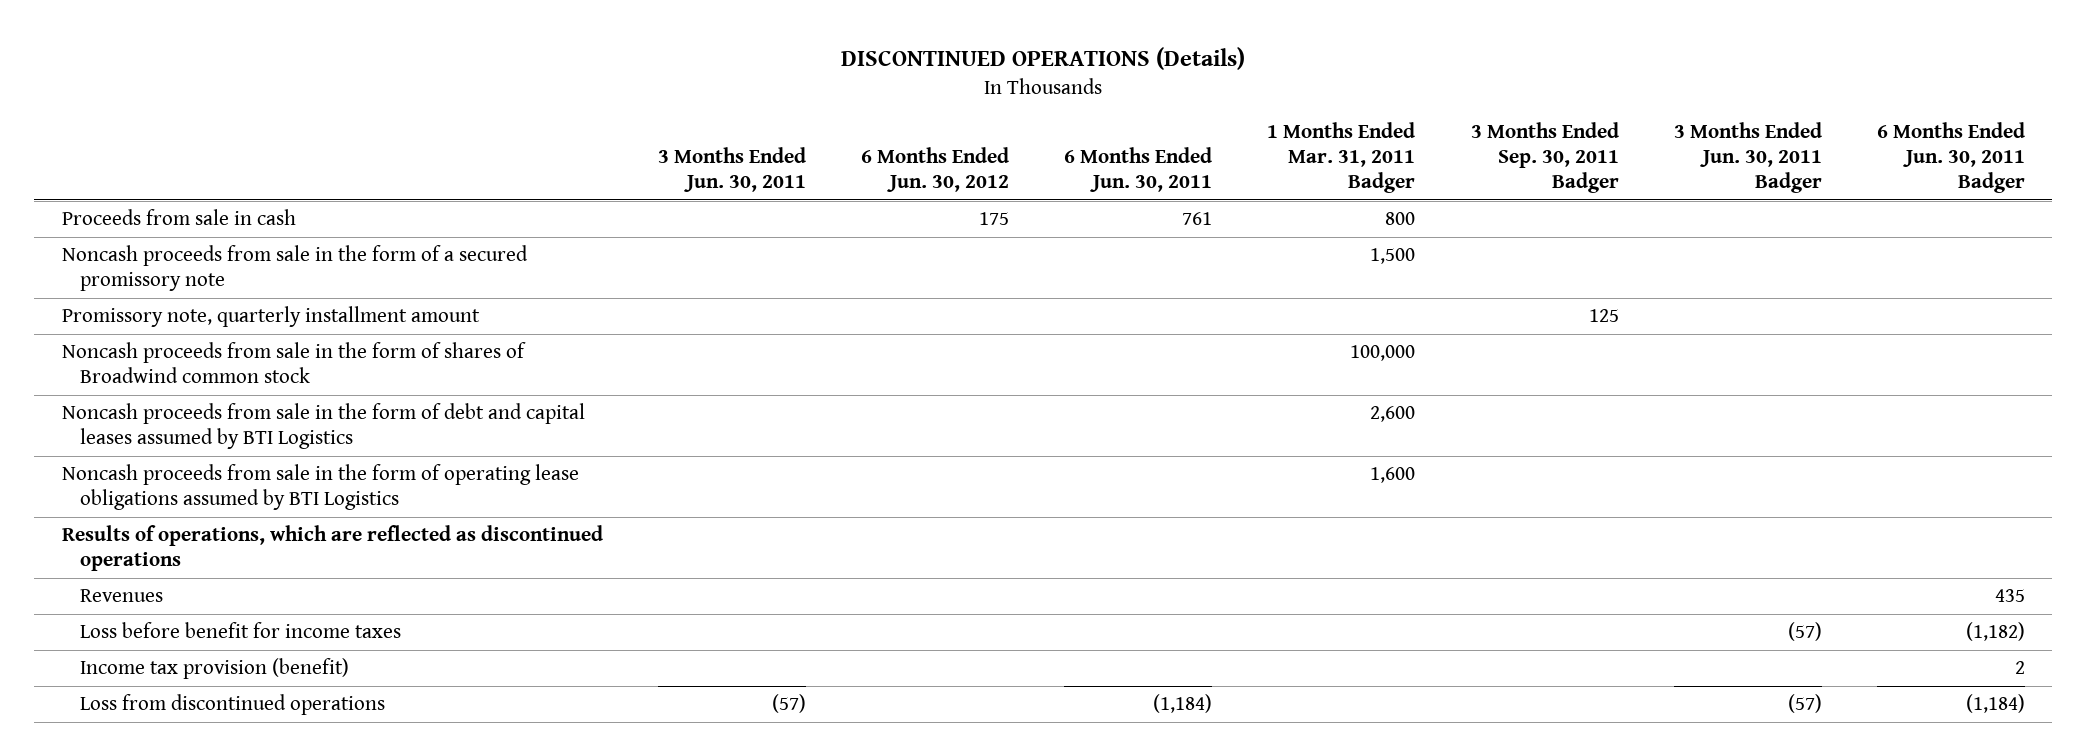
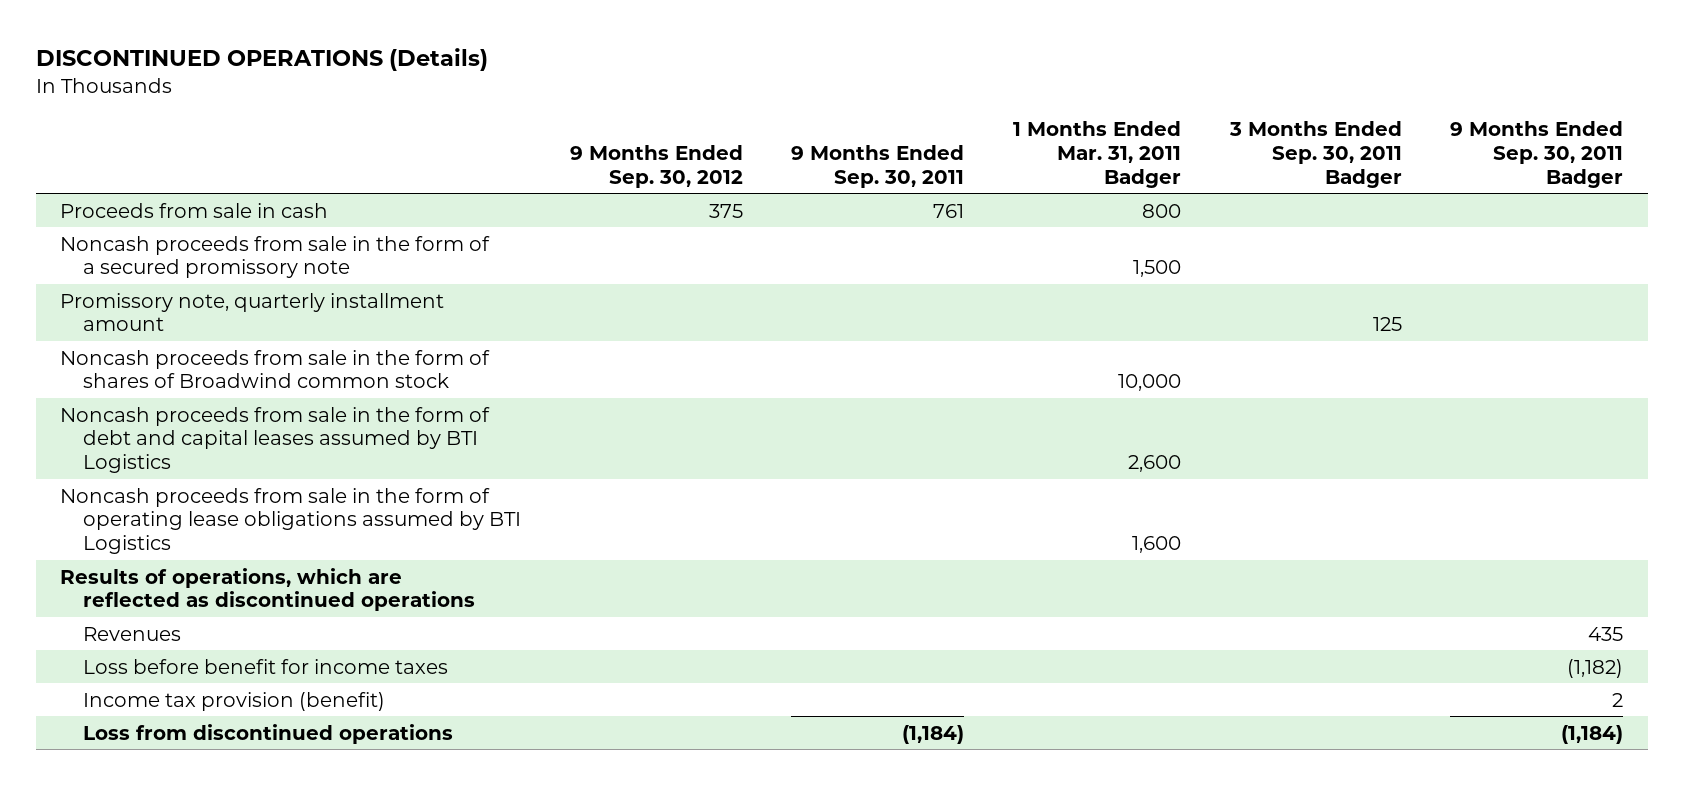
- | 3 Months Ended Jun. 30, 2011 | 6 Months Ended Jun. 30, 2012 | 6 Months Ended Jun. 30, 2011 | 1 Months Ended Mar. 31, 2011 Badger | 3 Months Ended Sep. 30, 2011 Badger | 3 Months Ended Jun. 30, 2011 Badger | 6 Months Ended Jun. 30, 2011 Badger
+ | 9 Months Ended Sep. 30, 2012 | 9 Months Ended Sep. 30, 2011 | 1 Months Ended Mar. 31, 2011 Badger | 3 Months Ended Sep. 30, 2011 Badger | 9 Months Ended Sep. 30, 2011 Badger
- Noncash proceeds from sale in the form of shares of Broadwind common stock | | | | 100,000 | | |
+ Noncash proceeds from sale in the form of shares of Broadwind common stock | | | 10,000 | |

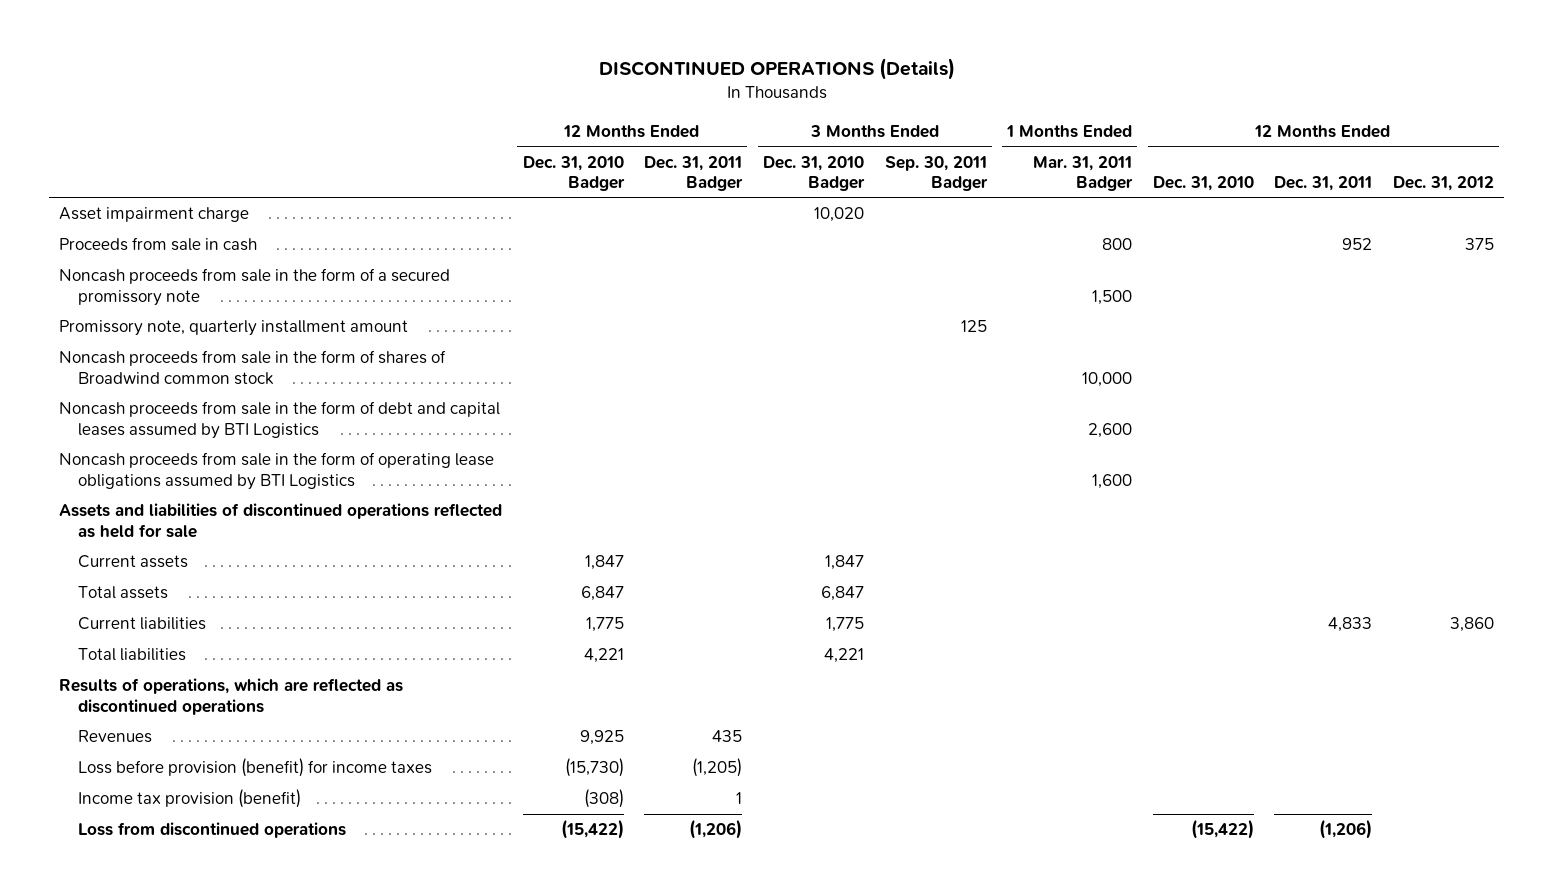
- | 9 Months Ended Sep. 30, 2012 | 9 Months Ended Sep. 30, 2011 | 1 Months Ended Mar. 31, 2011 Badger | 3 Months Ended Sep. 30, 2011 Badger | 9 Months Ended Sep. 30, 2011 Badger
+ | 12 Months Ended Dec. 31, 2010 Badger | 12 Months Ended Dec. 31, 2011 Badger | 3 Months Ended Dec. 31, 2010 Badger | 3 Months Ended Sep. 30, 2011 Badger | 1 Months Ended Mar. 31, 2011 Badger | 12 Months Ended Dec. 31, 2010 | 12 Months Ended Dec. 31, 2011 | 12 Months Ended Dec. 31, 2012
+ Asset impairment charge | | | 10,020 | | | | |
+ Assets and liabilities of discontinued operations reflected as held for sale
+ Current assets | 1,847 | | 1,847 | | | | |
+ Total assets | 6,847 | | 6,847 | | | | |
+ Current liabilities | 1,775 | | 1,775 | | | | 4,833 | 3,860
+ Total liabilities | 4,221 | | 4,221 | | | | |
- Loss before benefit for income taxes | | | | | (1,182)
+ Loss before provision (benefit) for income taxes | (15,730) | (1,205) | | | | | |

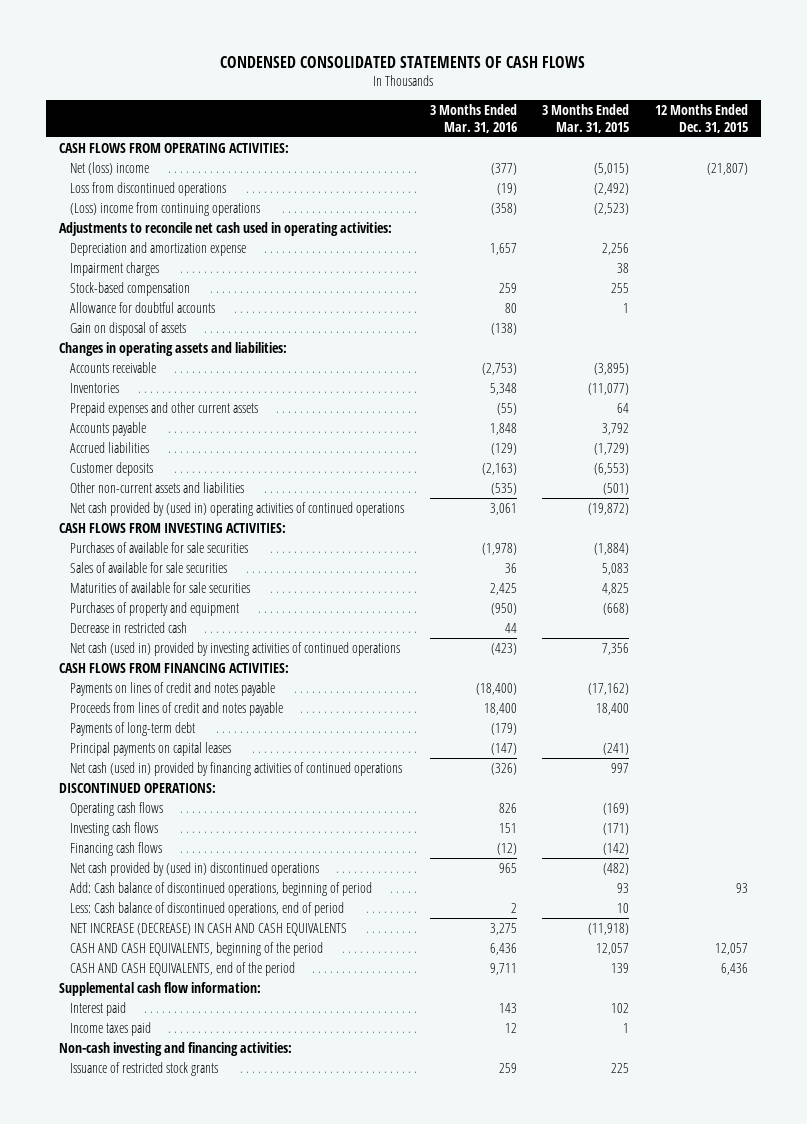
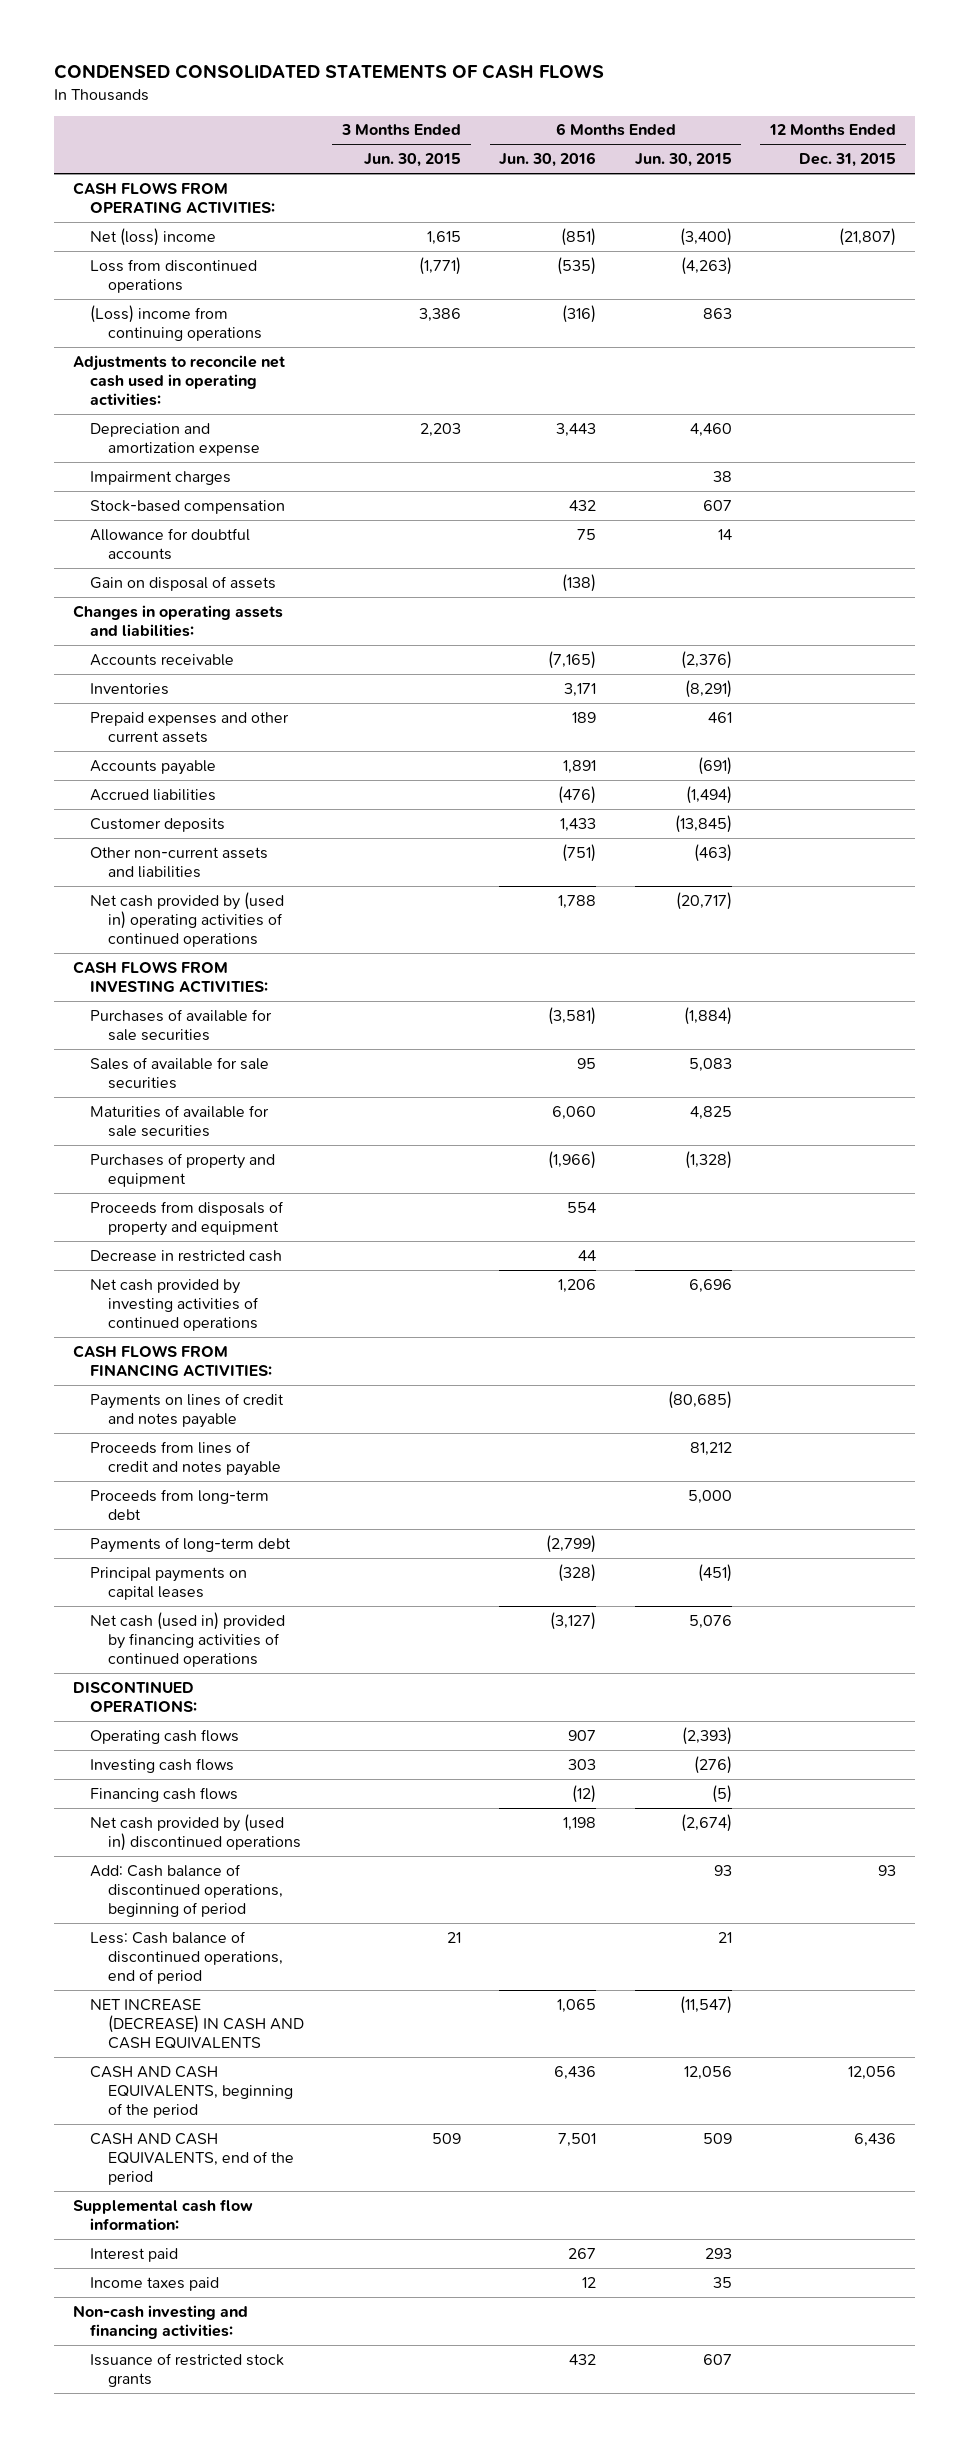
- | 3 Months Ended Mar. 31, 2016 | 3 Months Ended Mar. 31, 2015 | 12 Months Ended Dec. 31, 2015
+ | 3 Months Ended Jun. 30, 2015 | 6 Months Ended Jun. 30, 2016 | 6 Months Ended Jun. 30, 2015 | 12 Months Ended Dec. 31, 2015
+ Proceeds from disposals of property and equipment | | 554 | |
- Net cash (used in) provided by investing activities of continued operations | (423) | 7,356 |
+ Net cash provided by investing activities of continued operations | | 1,206 | 6,696 |
+ Proceeds from long-term debt | | | 5,000 |
- CASH AND CASH EQUIVALENTS, beginning of the period | 6,436 | 12,057 | 12,057
+ CASH AND CASH EQUIVALENTS, beginning of the period | | 6,436 | 12,056 | 12,056

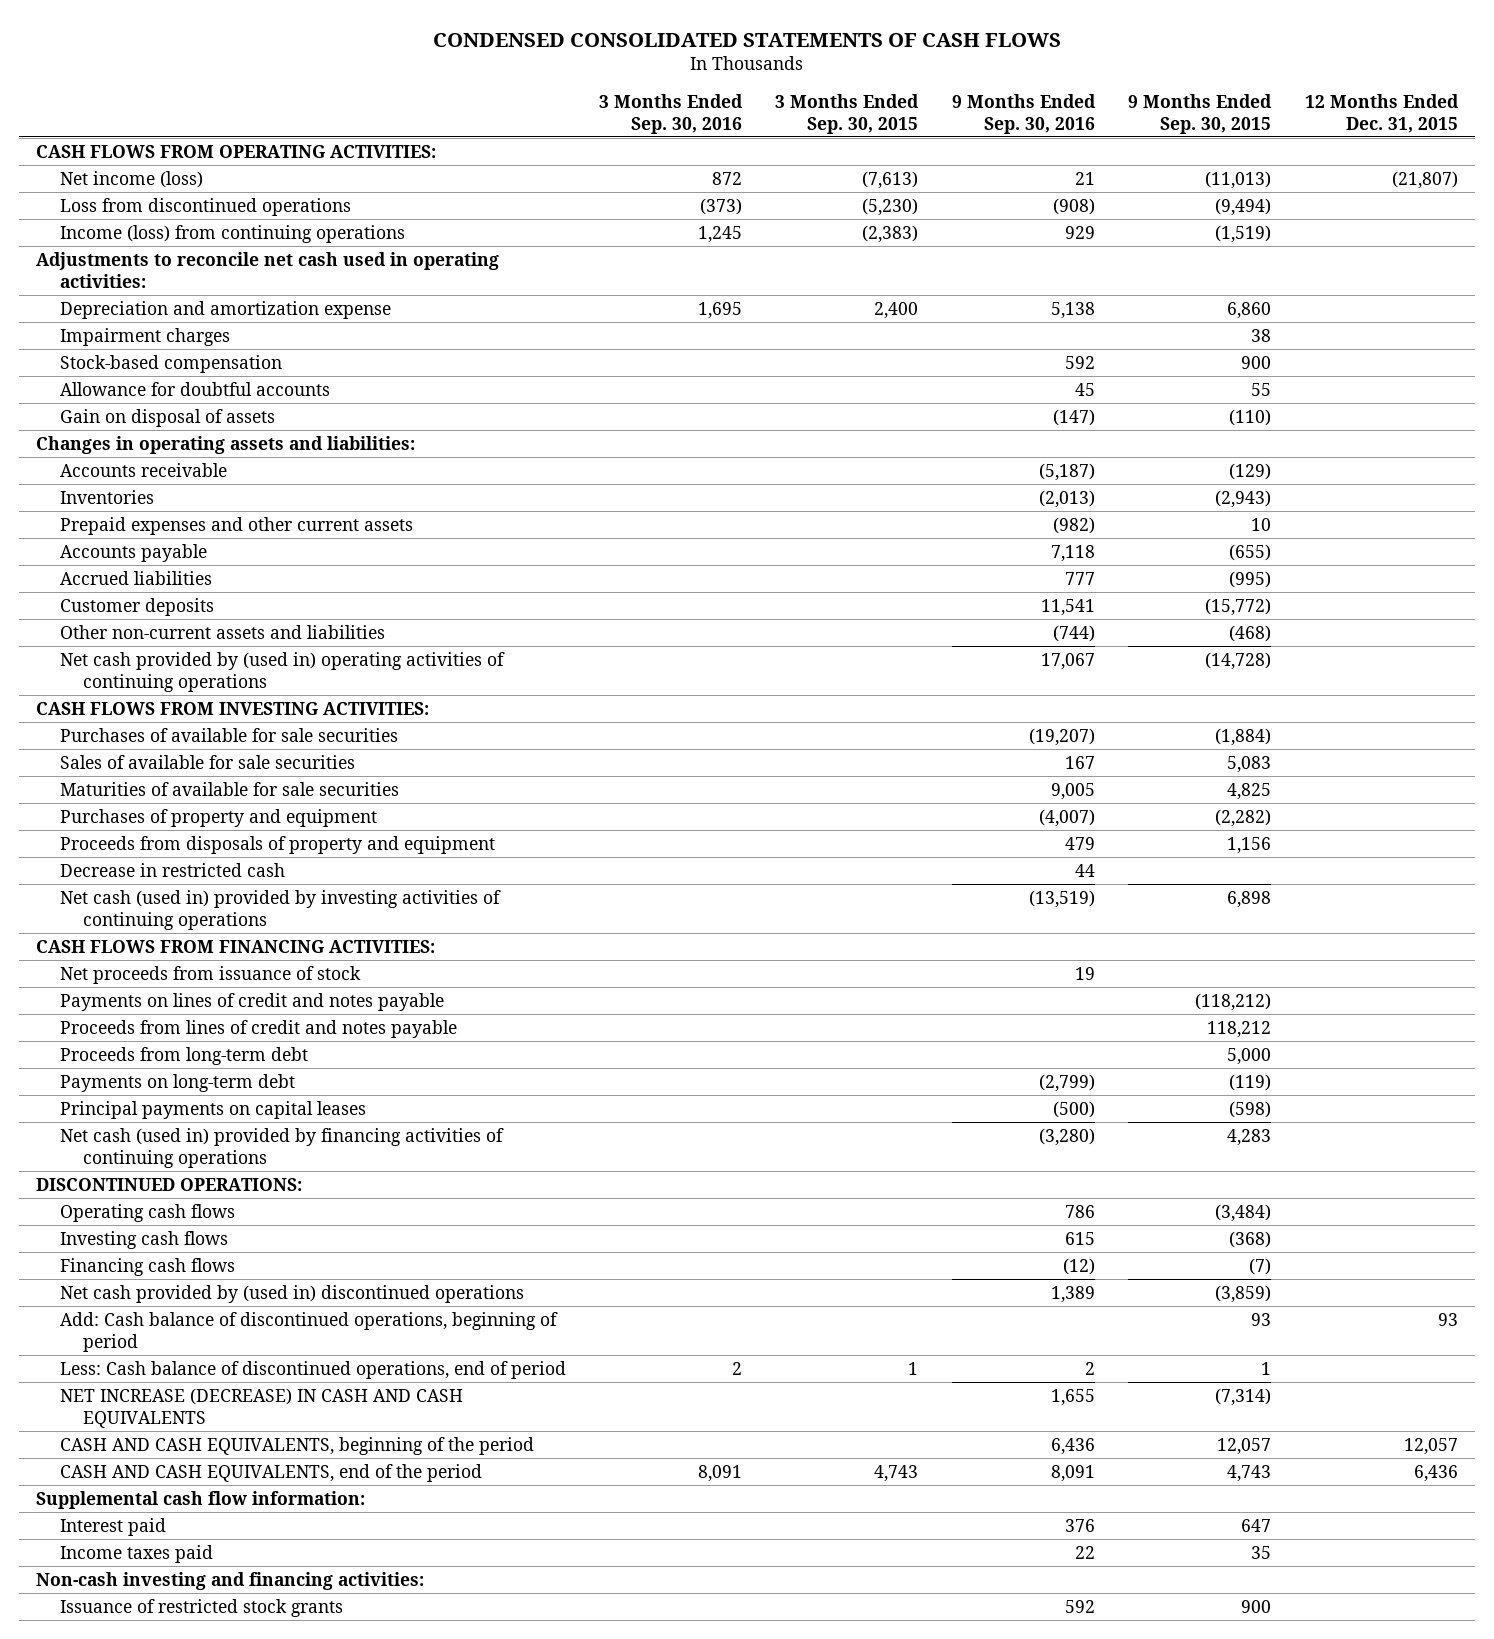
- | 3 Months Ended Jun. 30, 2015 | 6 Months Ended Jun. 30, 2016 | 6 Months Ended Jun. 30, 2015 | 12 Months Ended Dec. 31, 2015
+ | 3 Months Ended Sep. 30, 2016 | 3 Months Ended Sep. 30, 2015 | 9 Months Ended Sep. 30, 2016 | 9 Months Ended Sep. 30, 2015 | 12 Months Ended Dec. 31, 2015
- Net (loss) income | 1,615 | (851) | (3,400) | (21,807)
+ Net income (loss) | 872 | (7,613) | 21 | (11,013) | (21,807)
- (Loss) income from continuing operations | 3,386 | (316) | 863 |
+ Income (loss) from continuing operations | 1,245 | (2,383) | 929 | (1,519) |
- Net cash provided by (used in) operating activities of continued operations | | 1,788 | (20,717) |
+ Net cash provided by (used in) operating activities of continuing operations | | | 17,067 | (14,728) |
- Net cash provided by investing activities of continued operations | | 1,206 | 6,696 |
+ Net cash (used in) provided by investing activities of continuing operations | | | (13,519) | 6,898 |
+ Net proceeds from issuance of stock | | | 19 | |
- Payments of long-term debt | | (2,799) | |
+ Payments on long-term debt | | | (2,799) | (119) |
- Net cash (used in) provided by financing activities of continued operations | | (3,127) | 5,076 |
+ Net cash (used in) provided by financing activities of continuing operations | | | (3,280) | 4,283 |
- CASH AND CASH EQUIVALENTS, beginning of the period | | 6,436 | 12,056 | 12,056
+ CASH AND CASH EQUIVALENTS, beginning of the period | | | 6,436 | 12,057 | 12,057

